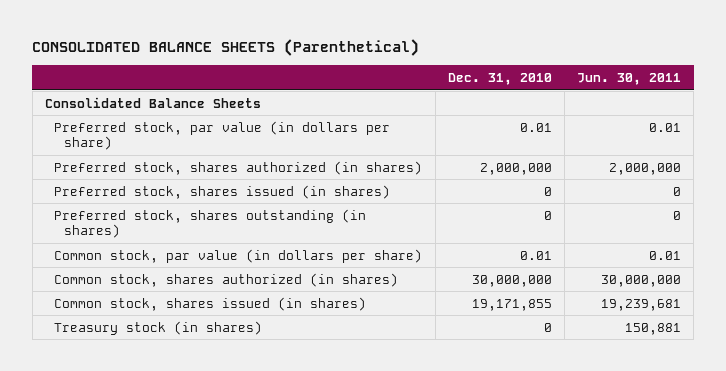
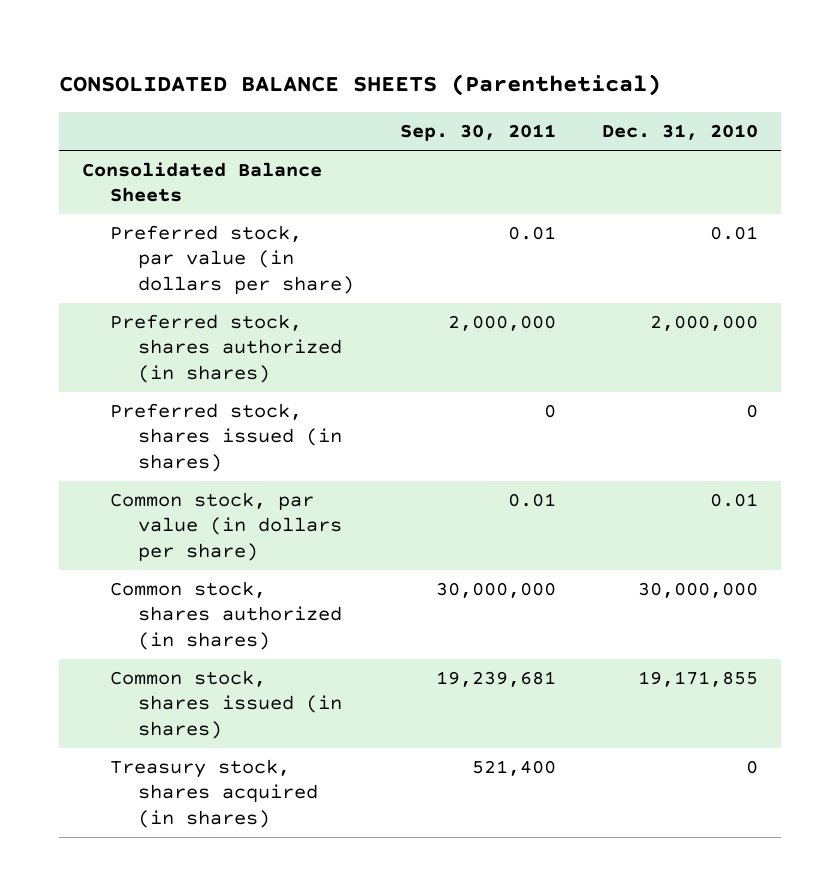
- | Dec. 31, 2010 | Jun. 30, 2011
+ | Sep. 30, 2011 | Dec. 31, 2010
- Preferred stock, shares outstanding (in shares) | 0 | 0
- Treasury stock (in shares) | 0 | 150,881
+ Treasury stock, shares acquired (in shares) | 521,400 | 0

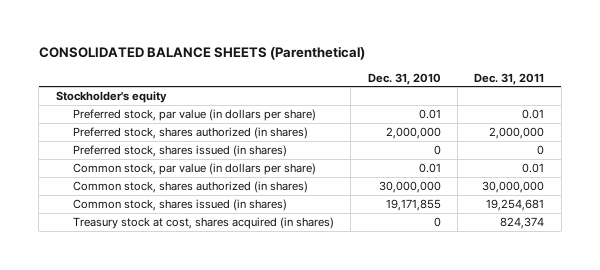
- | Sep. 30, 2011 | Dec. 31, 2010
+ | Dec. 31, 2010 | Dec. 31, 2011
- Consolidated Balance Sheets
+ Stockholder's equity
- Treasury stock, shares acquired (in shares) | 521,400 | 0
+ Treasury stock at cost, shares acquired (in shares) | 0 | 824,374

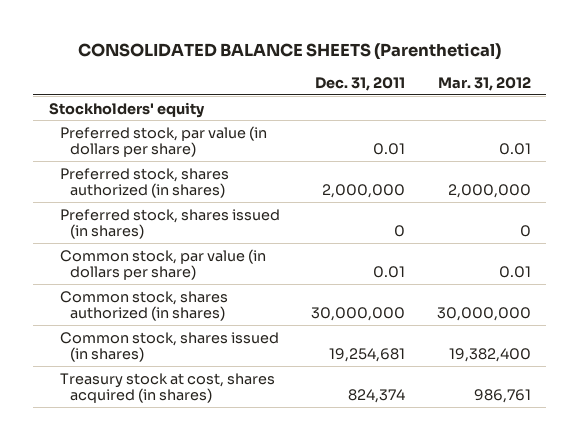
- | Dec. 31, 2010 | Dec. 31, 2011
+ | Dec. 31, 2011 | Mar. 31, 2012
- Stockholder's equity
+ Stockholders' equity

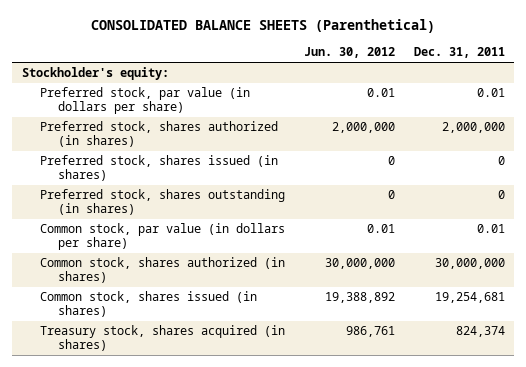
- | Dec. 31, 2011 | Mar. 31, 2012
+ | Jun. 30, 2012 | Dec. 31, 2011
- Stockholders' equity
+ Stockholder's equity:
+ Preferred stock, shares outstanding (in shares) | 0 | 0
- Treasury stock at cost, shares acquired (in shares) | 824,374 | 986,761
+ Treasury stock, shares acquired (in shares) | 986,761 | 824,374

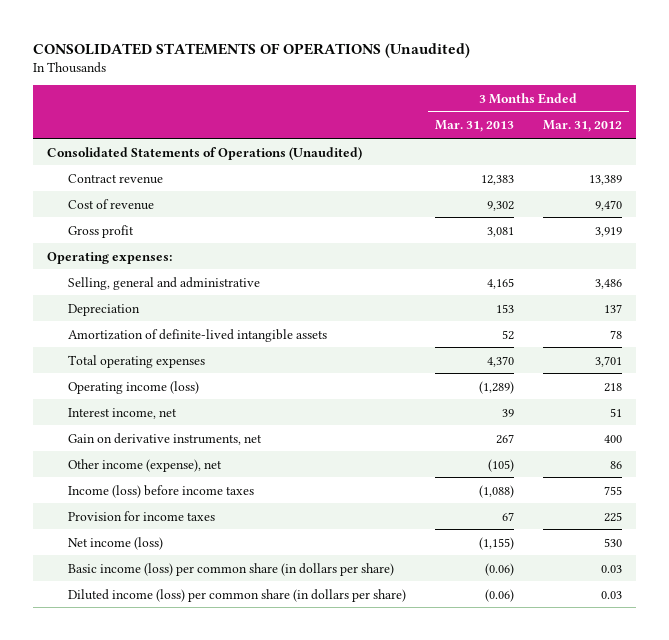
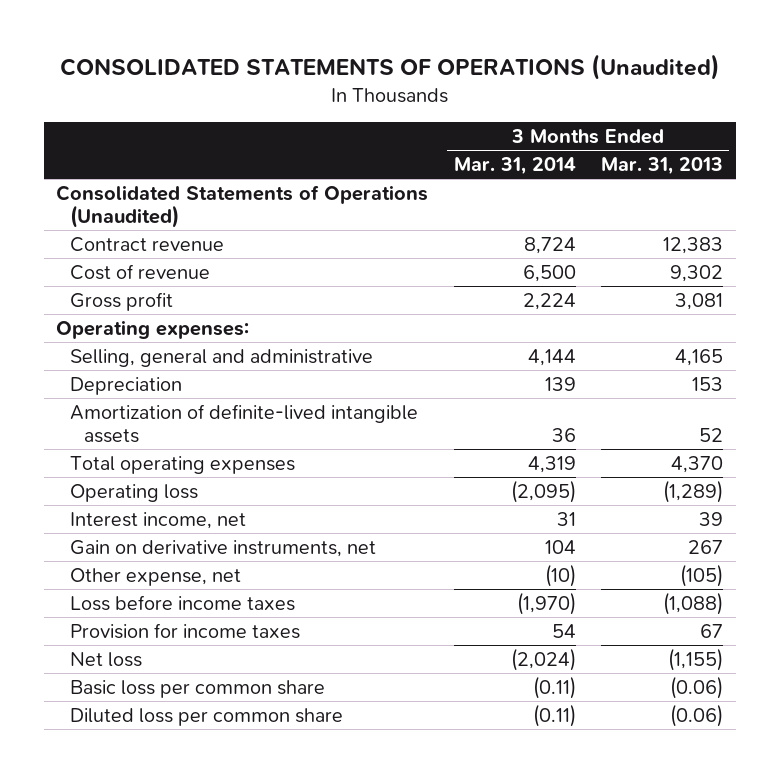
- | 3 Months Ended Mar. 31, 2013 | 3 Months Ended Mar. 31, 2012
+ | 3 Months Ended Mar. 31, 2014 | 3 Months Ended Mar. 31, 2013
- Operating income (loss) | (1,289) | 218
+ Operating loss | (2,095) | (1,289)
- Other income (expense), net | (105) | 86
- Income (loss) before income taxes | (1,088) | 755
+ Other expense, net | (10) | (105)
+ Loss before income taxes | (1,970) | (1,088)
- Net income (loss) | (1,155) | 530
- Basic income (loss) per common share (in dollars per share) | (0.06) | 0.03
- Diluted income (loss) per common share (in dollars per share) | (0.06) | 0.03
+ Net loss | (2,024) | (1,155)
+ Basic loss per common share | (0.11) | (0.06)
+ Diluted loss per common share | (0.11) | (0.06)

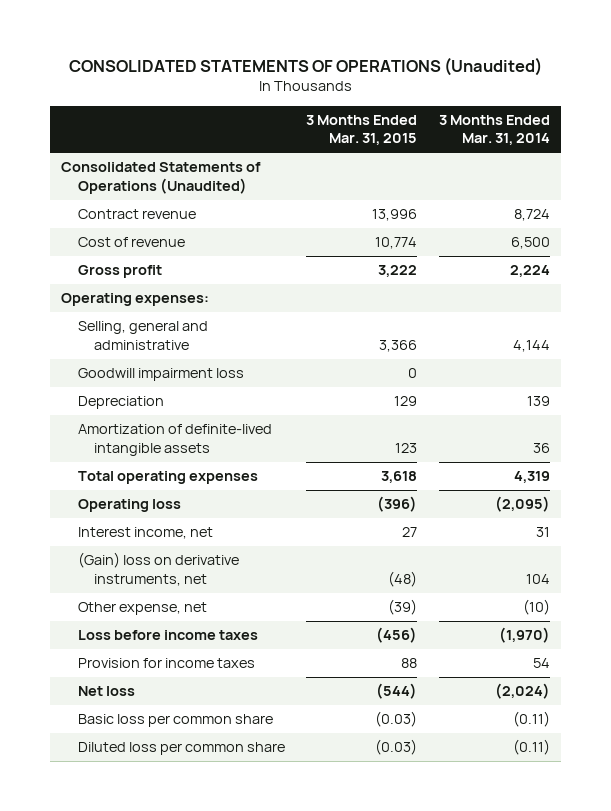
- | 3 Months Ended Mar. 31, 2014 | 3 Months Ended Mar. 31, 2013
+ | 3 Months Ended Mar. 31, 2015 | 3 Months Ended Mar. 31, 2014
+ Goodwill impairment loss | 0 |
- Gain on derivative instruments, net | 104 | 267
+ (Gain) loss on derivative instruments, net | (48) | 104

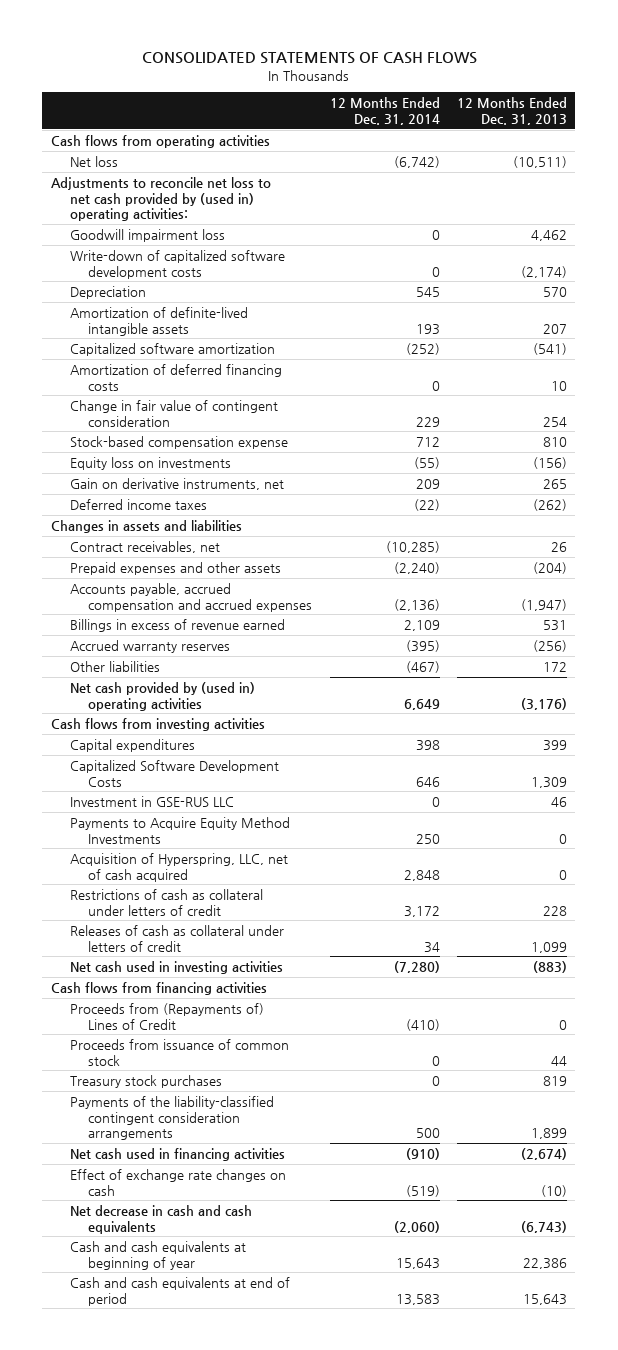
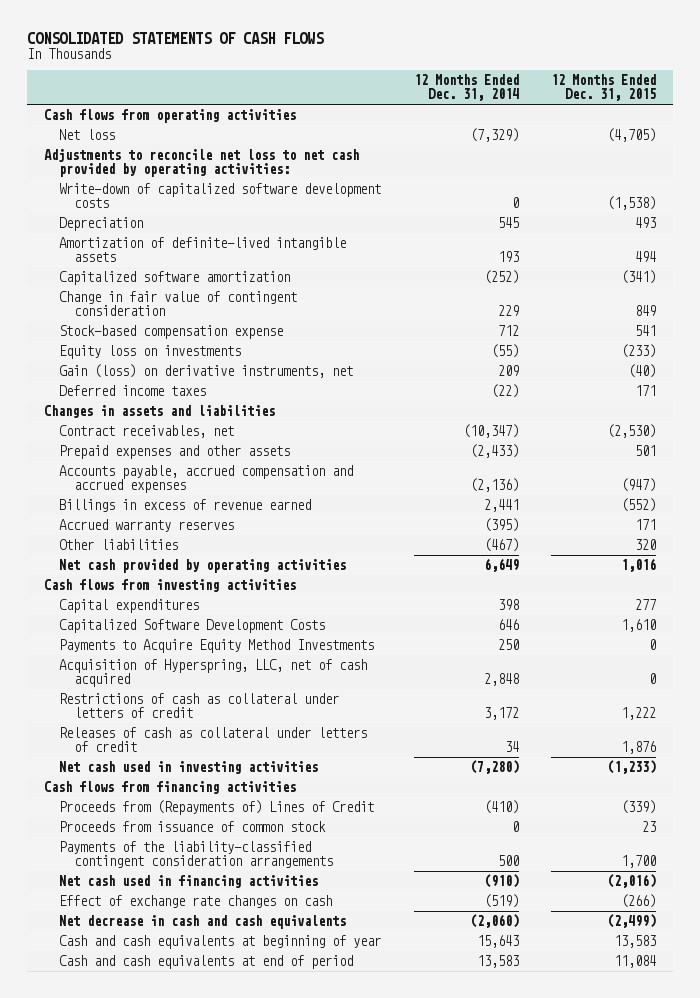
- | 12 Months Ended Dec. 31, 2014 | 12 Months Ended Dec. 31, 2013
+ | 12 Months Ended Dec. 31, 2014 | 12 Months Ended Dec. 31, 2015
- Net loss | (6,742) | (10,511)
- Adjustments to reconcile net loss to net cash provided by (used in) operating activities:
- Goodwill impairment loss | 0 | 4,462
+ Net loss | (7,329) | (4,705)
+ Adjustments to reconcile net loss to net cash provided by operating activities:
- Amortization of deferred financing costs | 0 | 10
- Gain on derivative instruments, net | 209 | 265
+ Gain (loss) on derivative instruments, net | 209 | (40)
- Contract receivables, net | (10,285) | 26
- Prepaid expenses and other assets | (2,240) | (204)
+ Contract receivables, net | (10,347) | (2,530)
+ Prepaid expenses and other assets | (2,433) | 501
- Billings in excess of revenue earned | 2,109 | 531
+ Billings in excess of revenue earned | 2,441 | (552)
- Net cash provided by (used in) operating activities | 6,649 | (3,176)
+ Net cash provided by operating activities | 6,649 | 1,016
- Investment in GSE-RUS LLC | 0 | 46
- Treasury stock purchases | 0 | 819

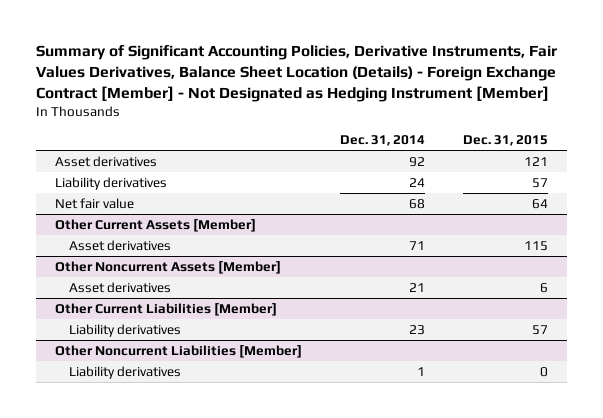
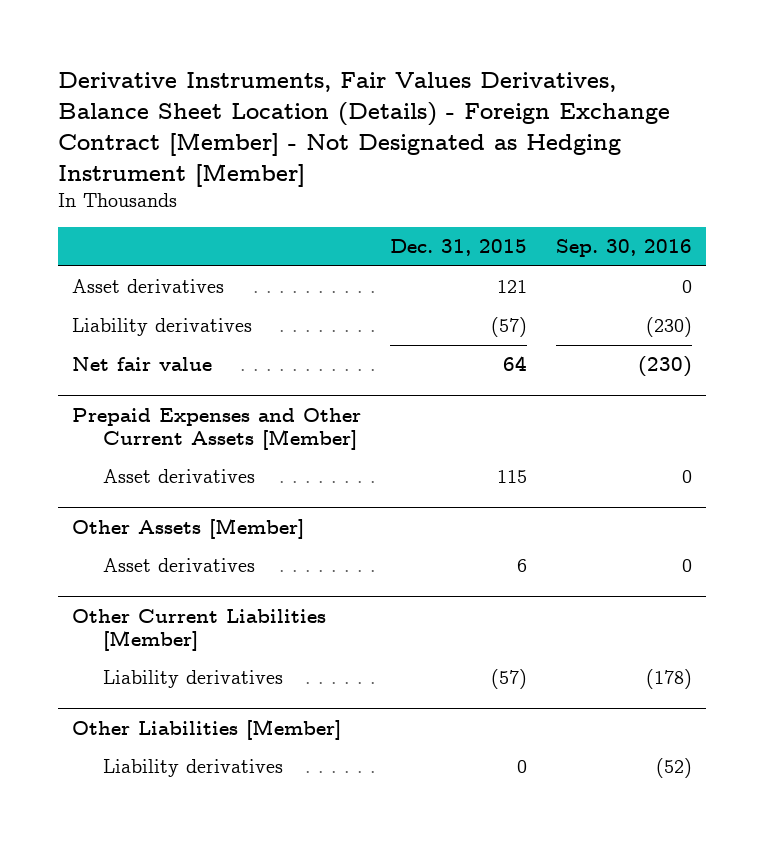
- Summary of Significant Accounting Policies, Derivative Instruments, Fair Values Derivatives, Balance Sheet Location (Details) - Foreign Exchange Contract [Member] - Not Designated as Hedging Instrument [Member]
+ Derivative Instruments, Fair Values Derivatives, Balance Sheet Location (Details) - Foreign Exchange Contract [Member] - Not Designated as Hedging Instrument [Member]
- | Dec. 31, 2014 | Dec. 31, 2015
+ | Dec. 31, 2015 | Sep. 30, 2016
- Liability derivatives | 24 | 57
+ Liability derivatives | (57) | (230)
- Other Current Assets [Member]
+ Prepaid Expenses and Other Current Assets [Member]
- Other Noncurrent Assets [Member]
+ Other Assets [Member]
@ Other Current Liabilities [Member]
- Liability derivatives | 23 | 57
- Other Noncurrent Liabilities [Member]
@ Other Current Liabilities [Member]
+ Liability derivatives | (57) | (178)
+ Other Liabilities [Member]

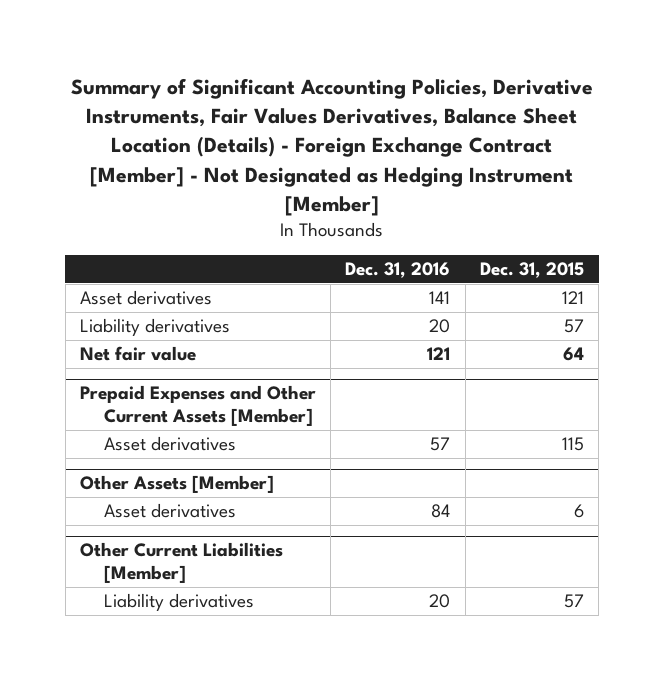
- Derivative Instruments, Fair Values Derivatives, Balance Sheet Location (Details) - Foreign Exchange Contract [Member] - Not Designated as Hedging Instrument [Member]
+ Summary of Significant Accounting Policies, Derivative Instruments, Fair Values Derivatives, Balance Sheet Location (Details) - Foreign Exchange Contract [Member] - Not Designated as Hedging Instrument [Member]
- | Dec. 31, 2015 | Sep. 30, 2016
+ | Dec. 31, 2016 | Dec. 31, 2015
- Liability derivatives | (57) | (230)
+ Liability derivatives | 20 | 57
@ Other Current Liabilities [Member]
- Liability derivatives | (57) | (178)
- Other Liabilities [Member]
- Liability derivatives | 0 | (52)
@ Other Current Liabilities [Member]
+ Liability derivatives | 20 | 57

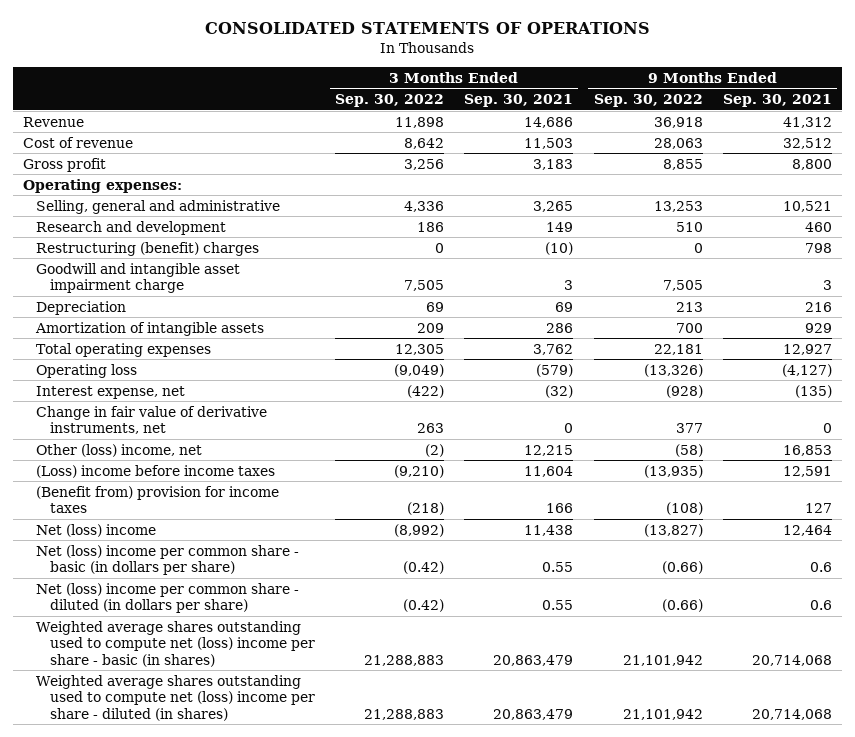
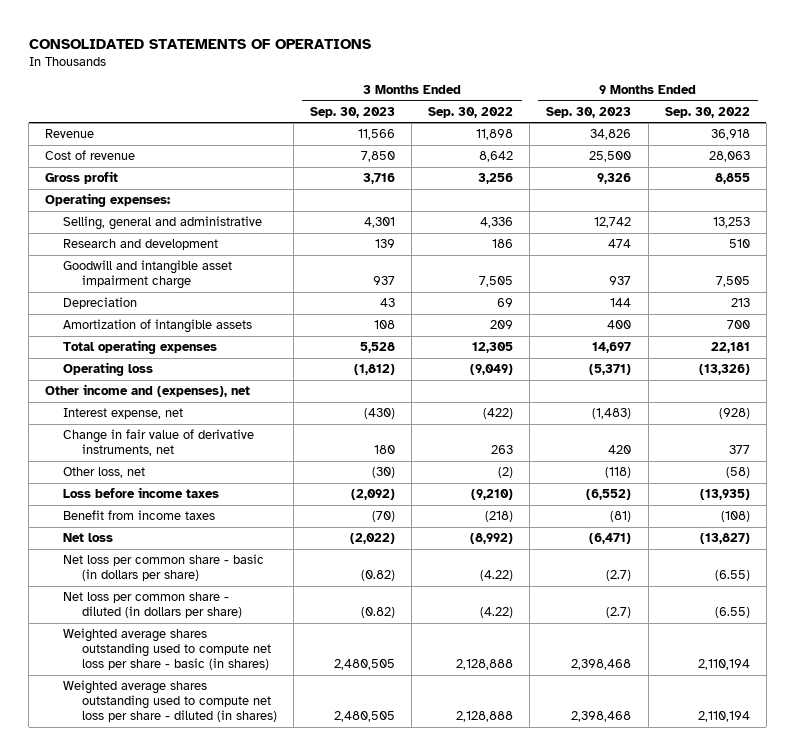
- | 3 Months Ended Sep. 30, 2022 | 3 Months Ended Sep. 30, 2021 | 9 Months Ended Sep. 30, 2022 | 9 Months Ended Sep. 30, 2021
+ | 3 Months Ended Sep. 30, 2023 | 3 Months Ended Sep. 30, 2022 | 9 Months Ended Sep. 30, 2023 | 9 Months Ended Sep. 30, 2022
- Restructuring (benefit) charges | 0 | (10) | 0 | 798
+ Other income and (expenses), net
- Other (loss) income, net | (2) | 12,215 | (58) | 16,853
- (Loss) income before income taxes | (9,210) | 11,604 | (13,935) | 12,591
- (Benefit from) provision for income taxes | (218) | 166 | (108) | 127
- Net (loss) income | (8,992) | 11,438 | (13,827) | 12,464
- Net (loss) income per common share - basic (in dollars per share) | (0.42) | 0.55 | (0.66) | 0.6
- Net (loss) income per common share - diluted (in dollars per share) | (0.42) | 0.55 | (0.66) | 0.6
- Weighted average shares outstanding used to compute net (loss) income per share - basic (in shares) | 21,288,883 | 20,863,479 | 21,101,942 | 20,714,068
- Weighted average shares outstanding used to compute net (loss) income per share - diluted (in shares) | 21,288,883 | 20,863,479 | 21,101,942 | 20,714,068
+ Other loss, net | (30) | (2) | (118) | (58)
+ Loss before income taxes | (2,092) | (9,210) | (6,552) | (13,935)
+ Benefit from income taxes | (70) | (218) | (81) | (108)
+ Net loss | (2,022) | (8,992) | (6,471) | (13,827)
+ Net loss per common share - basic (in dollars per share) | (0.82) | (4.22) | (2.7) | (6.55)
+ Net loss per common share - diluted (in dollars per share) | (0.82) | (4.22) | (2.7) | (6.55)
+ Weighted average shares outstanding used to compute net loss per share - basic (in shares) | 2,480,505 | 2,128,888 | 2,398,468 | 2,110,194
+ Weighted average shares outstanding used to compute net loss per share - diluted (in shares) | 2,480,505 | 2,128,888 | 2,398,468 | 2,110,194

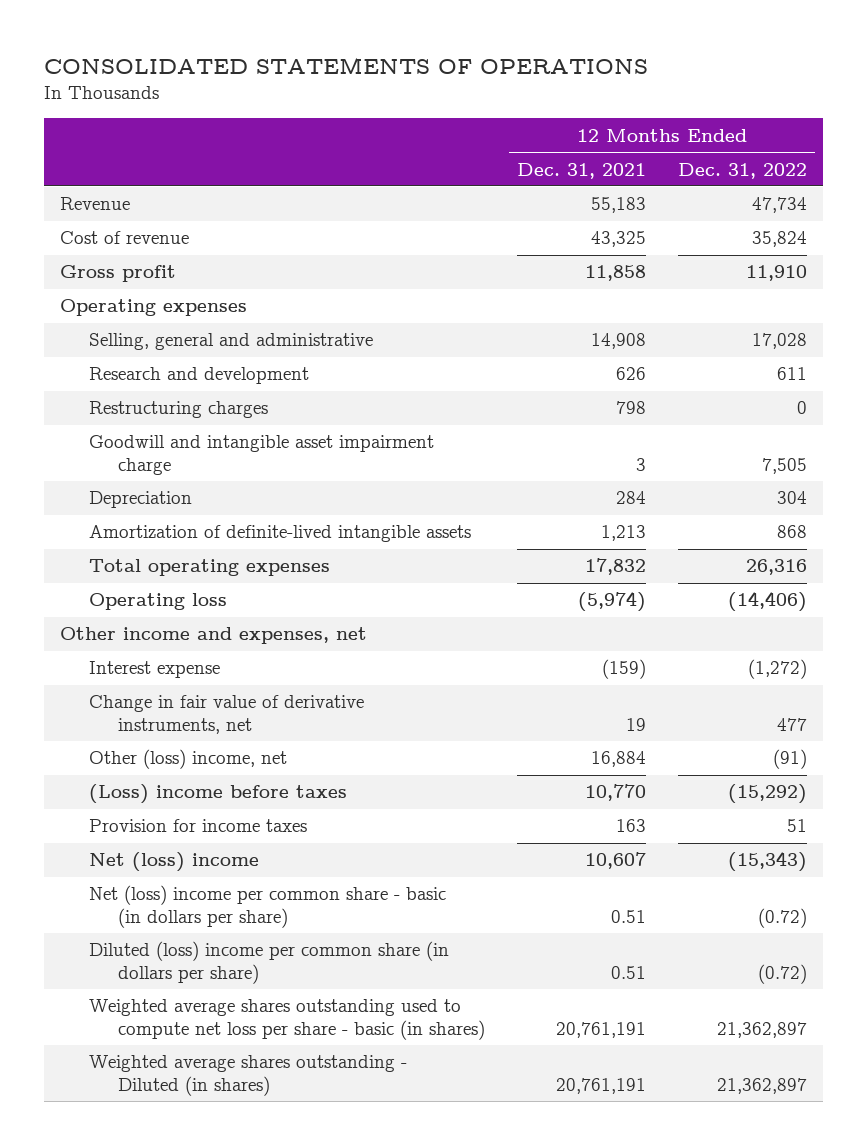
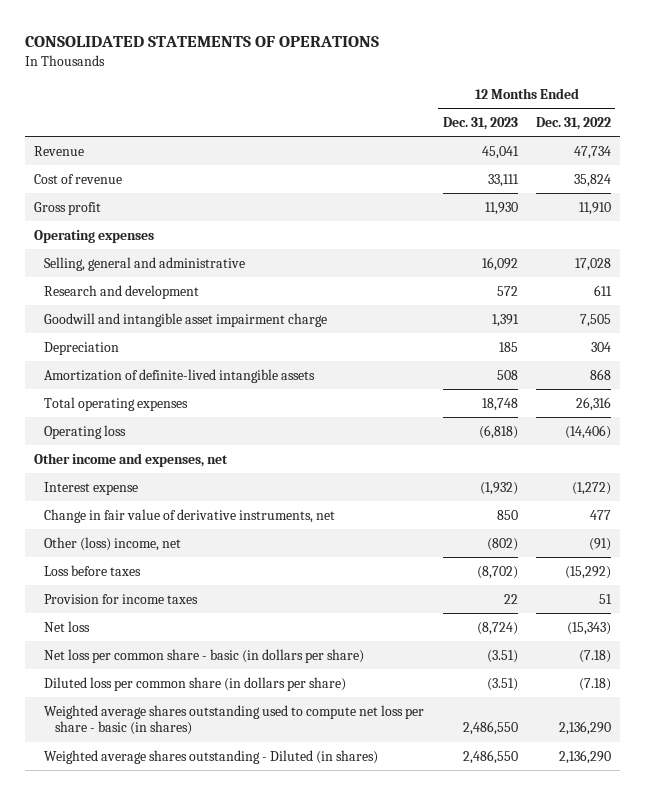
- | 12 Months Ended Dec. 31, 2021 | 12 Months Ended Dec. 31, 2022
+ | 12 Months Ended Dec. 31, 2023 | 12 Months Ended Dec. 31, 2022
- Restructuring charges | 798 | 0
- (Loss) income before taxes | 10,770 | (15,292)
+ Loss before taxes | (8,702) | (15,292)
- Net (loss) income | 10,607 | (15,343)
- Net (loss) income per common share - basic (in dollars per share) | 0.51 | (0.72)
- Diluted (loss) income per common share (in dollars per share) | 0.51 | (0.72)
- Weighted average shares outstanding used to compute net loss per share - basic (in shares) | 20,761,191 | 21,362,897
- Weighted average shares outstanding - Diluted (in shares) | 20,761,191 | 21,362,897
+ Net loss | (8,724) | (15,343)
+ Net loss per common share - basic (in dollars per share) | (3.51) | (7.18)
+ Diluted loss per common share (in dollars per share) | (3.51) | (7.18)
+ Weighted average shares outstanding used to compute net loss per share - basic (in shares) | 2,486,550 | 2,136,290
+ Weighted average shares outstanding - Diluted (in shares) | 2,486,550 | 2,136,290

